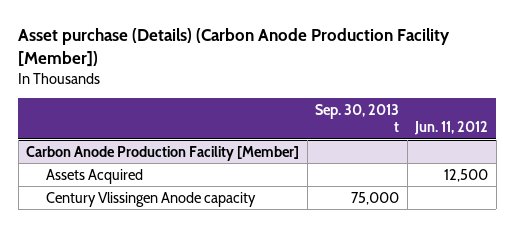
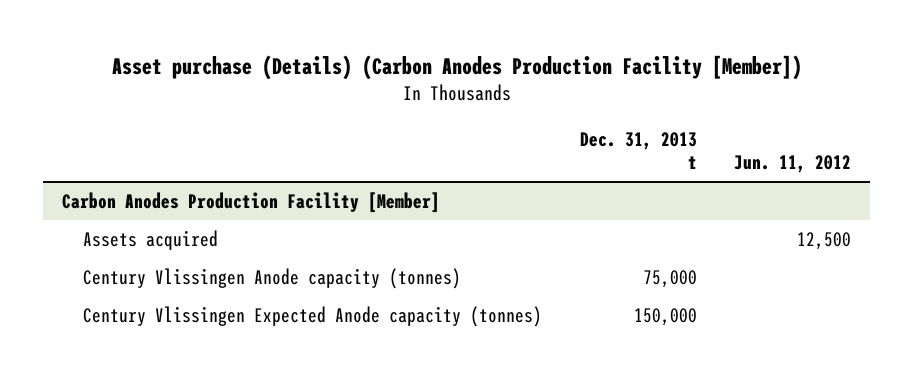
- Asset purchase (Details) (Carbon Anode Production Facility [Member])
+ Asset purchase (Details) (Carbon Anodes Production Facility [Member])
- | Sep. 30, 2013 t | Jun. 11, 2012
+ | Dec. 31, 2013 t | Jun. 11, 2012
- Carbon Anode Production Facility [Member]
- Assets Acquired | | 12,500
- Century Vlissingen Anode capacity | 75,000 |
+ Carbon Anodes Production Facility [Member]
+ Assets acquired | | 12,500
+ Century Vlissingen Anode capacity (tonnes) | 75,000 |
+ Century Vlissingen Expected Anode capacity (tonnes) | 150,000 |

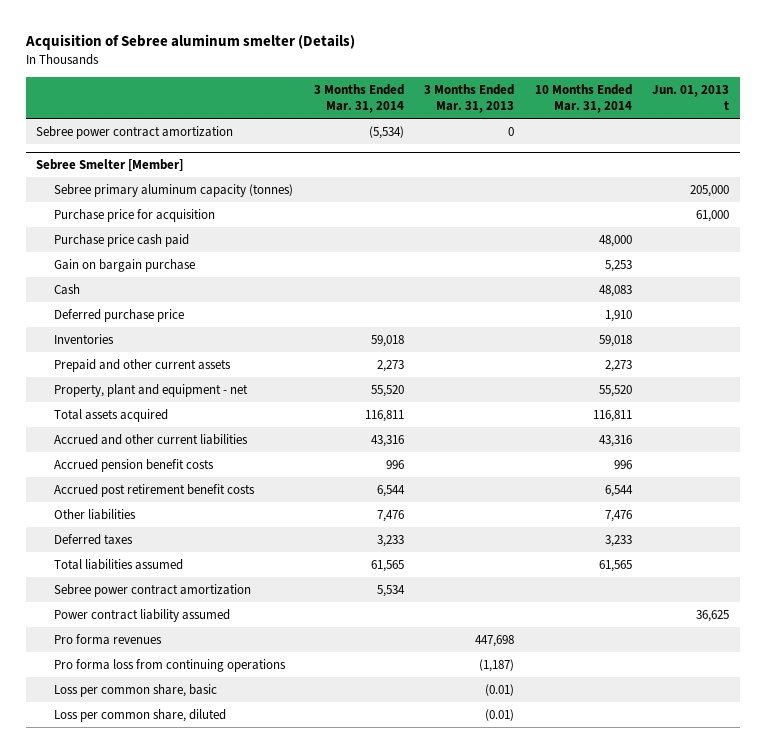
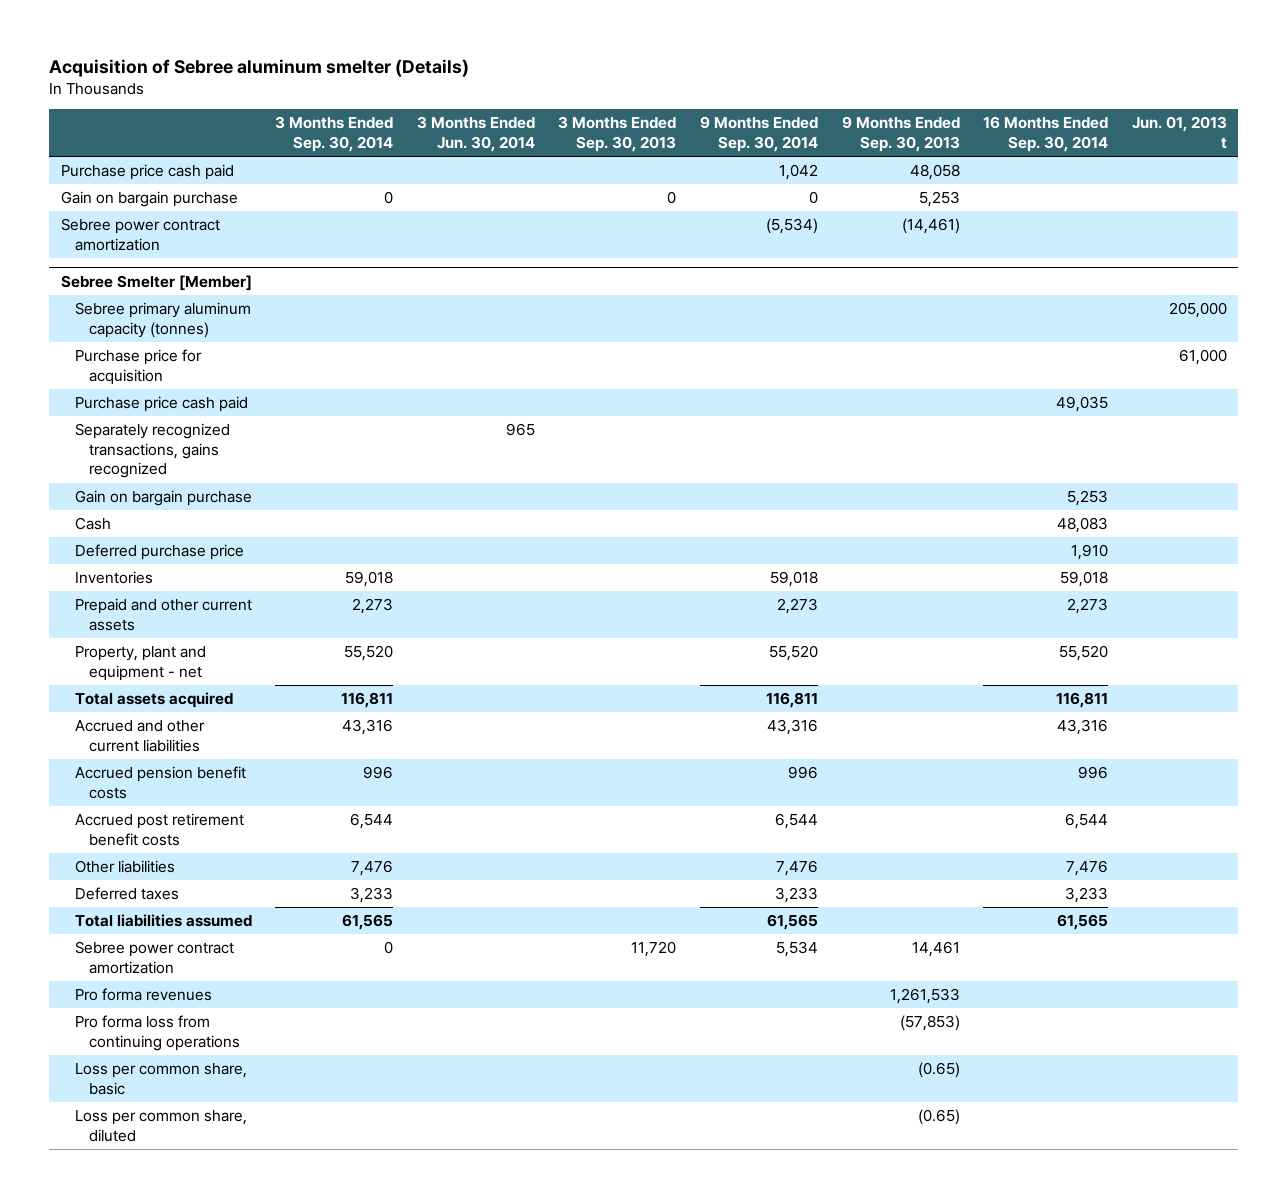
- | 3 Months Ended Mar. 31, 2014 | 3 Months Ended Mar. 31, 2013 | 10 Months Ended Mar. 31, 2014 | Jun. 01, 2013 t
+ | 3 Months Ended Sep. 30, 2014 | 3 Months Ended Jun. 30, 2014 | 3 Months Ended Sep. 30, 2013 | 9 Months Ended Sep. 30, 2014 | 9 Months Ended Sep. 30, 2013 | 16 Months Ended Sep. 30, 2014 | Jun. 01, 2013 t
+ Purchase price cash paid | | | | 1,042 | 48,058 | |
+ Gain on bargain purchase | 0 | | 0 | 0 | 5,253 | |
@ Sebree Smelter [Member]
+ Separately recognized transactions, gains recognized | | 965 | | | | |
- Power contract liability assumed | | | | 36,625

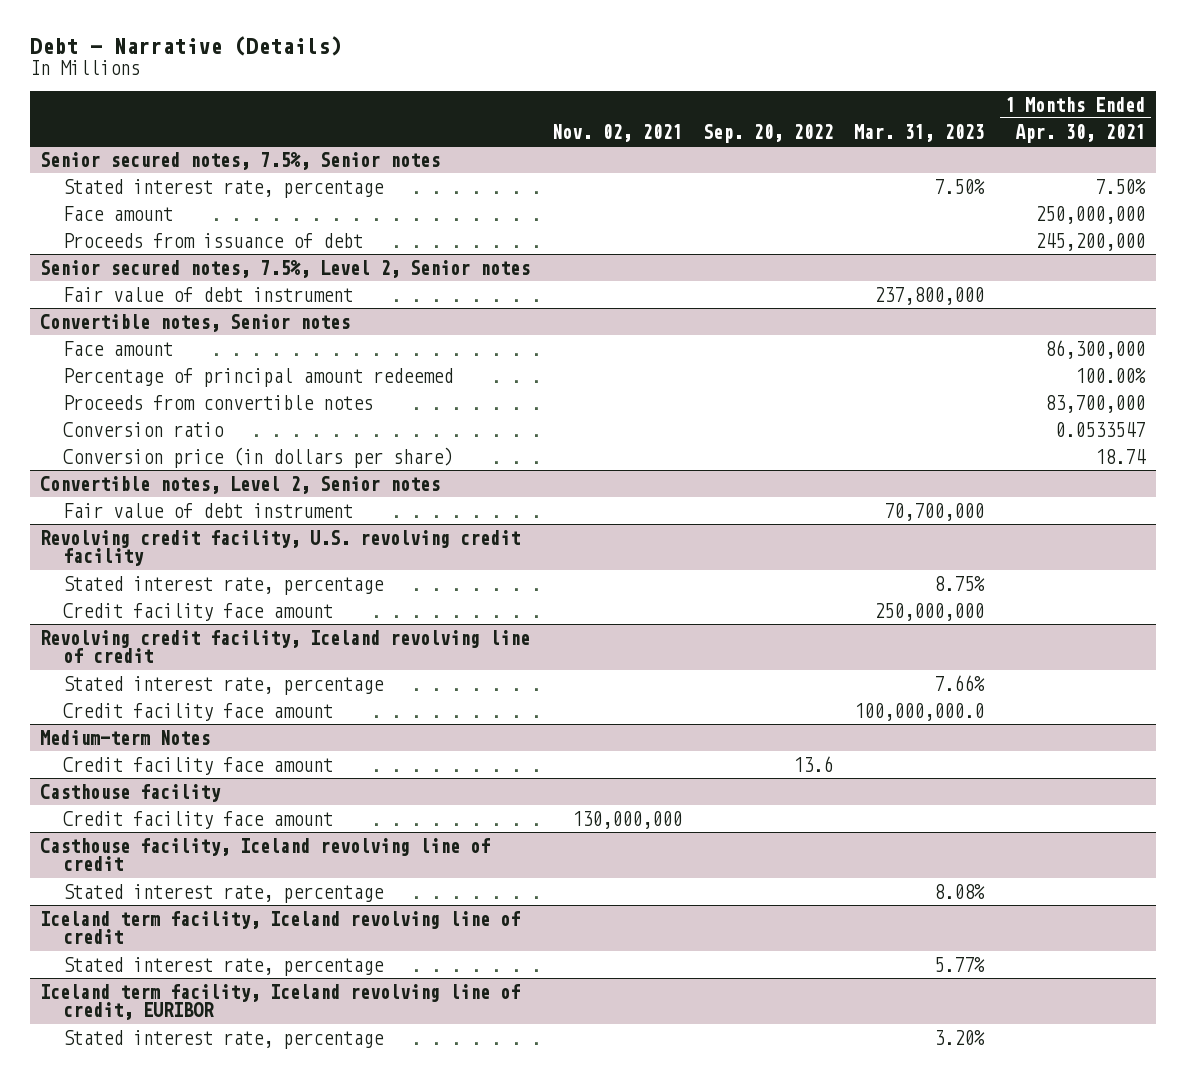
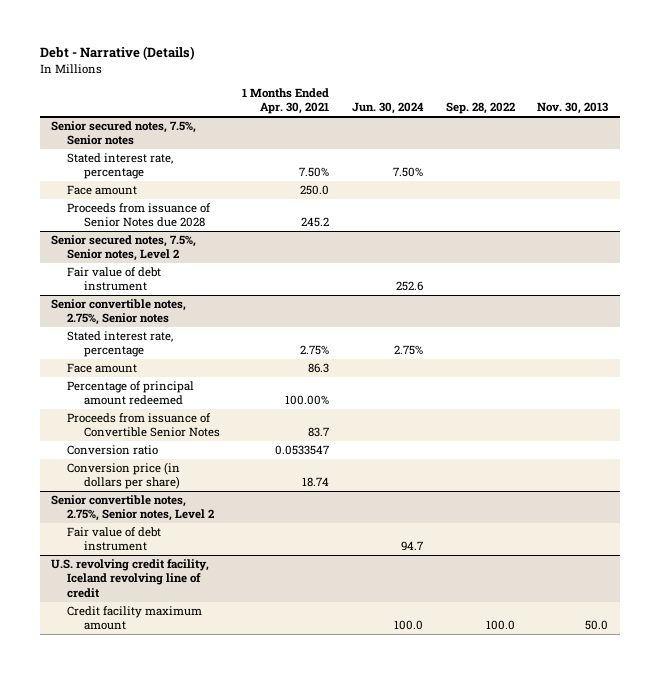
- | Nov. 02, 2021 | Sep. 20, 2022 | Mar. 31, 2023 | 1 Months Ended Apr. 30, 2021
+ | 1 Months Ended Apr. 30, 2021 | Jun. 30, 2024 | Sep. 28, 2022 | Nov. 30, 2013
@ Senior secured notes, 7.5%, Senior notes
- Face amount | | | | 250,000,000
- Proceeds from issuance of debt | | | | 245,200,000
- Senior secured notes, 7.5%, Level 2, Senior notes
@ Senior secured notes, 7.5%, Senior notes
+ Face amount | 250.0 | | |
+ Proceeds from issuance of Senior Notes due 2028 | 245.2 | | |
+ Senior secured notes, 7.5%, Senior notes, Level 2
- Convertible notes, Senior notes
- Face amount | | | | 86,300,000
+ Senior convertible notes, 2.75%, Senior notes
+ Stated interest rate, percentage | 2.75% | 2.75% | |
+ Face amount | 86.3 | | |
- Proceeds from convertible notes | | | | 83,700,000
+ Proceeds from issuance of Convertible Senior Notes | 83.7 | | |
- Convertible notes, Level 2, Senior notes
+ Senior convertible notes, 2.75%, Senior notes, Level 2
- Revolving credit facility, U.S. revolving credit facility
- Stated interest rate, percentage | | | 8.75% |
- Credit facility face amount | | | 250,000,000 |
- Revolving credit facility, Iceland revolving line of credit
- Stated interest rate, percentage | | | 7.66% |
- Credit facility face amount | | | 100,000,000.0 |
- Medium-term Notes
- Credit facility face amount | | 13.6 | |
- Casthouse facility
- Credit facility face amount | 130,000,000 | | |
- Casthouse facility, Iceland revolving line of credit
- Stated interest rate, percentage | | | 8.08% |
- Iceland term facility, Iceland revolving line of credit
- Stated interest rate, percentage | | | 5.77% |
- Iceland term facility, Iceland revolving line of credit, EURIBOR
- Stated interest rate, percentage | | | 3.20% |
+ U.S. revolving credit facility, Iceland revolving line of credit
+ Credit facility maximum amount | | 100.0 | 100.0 | 50.0

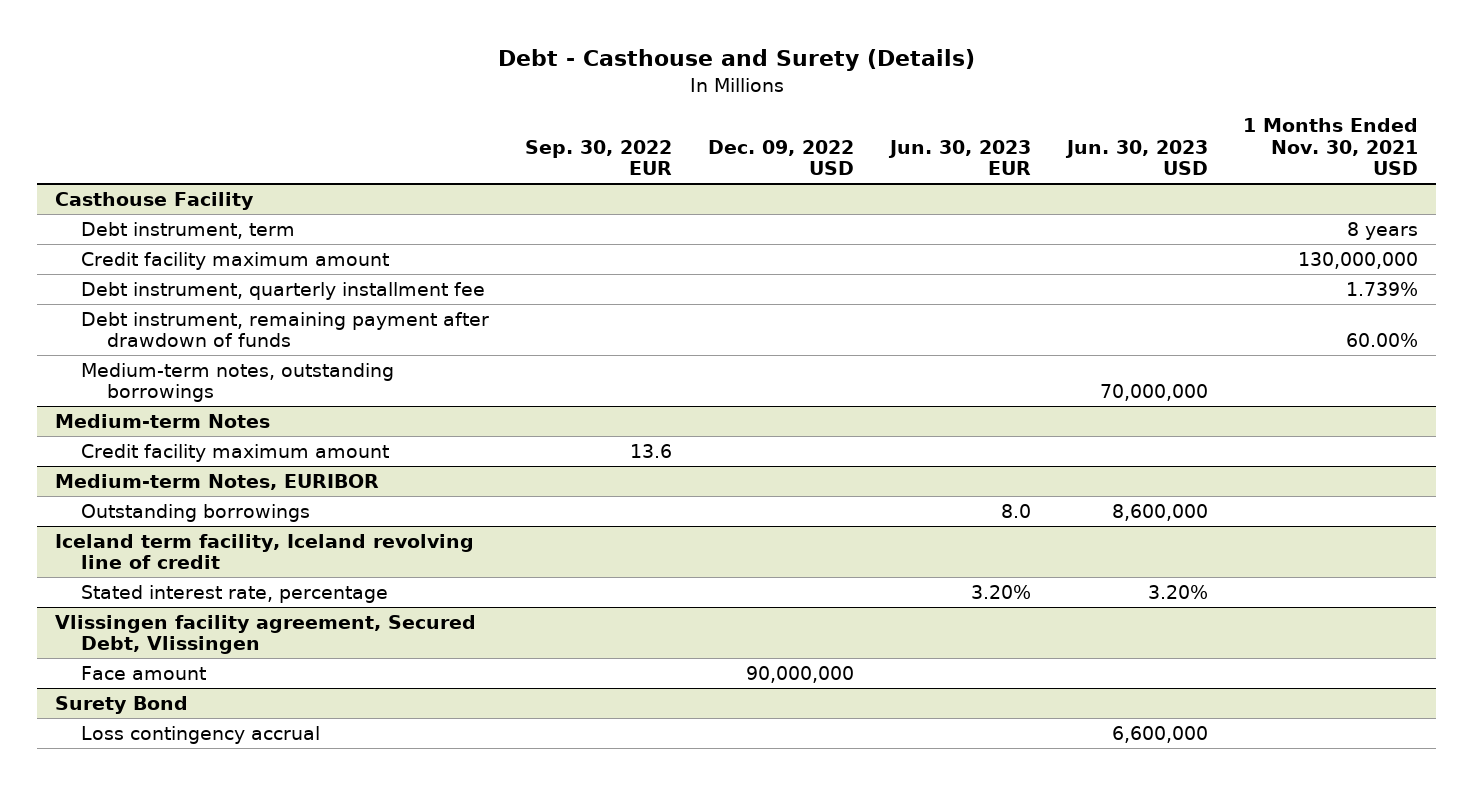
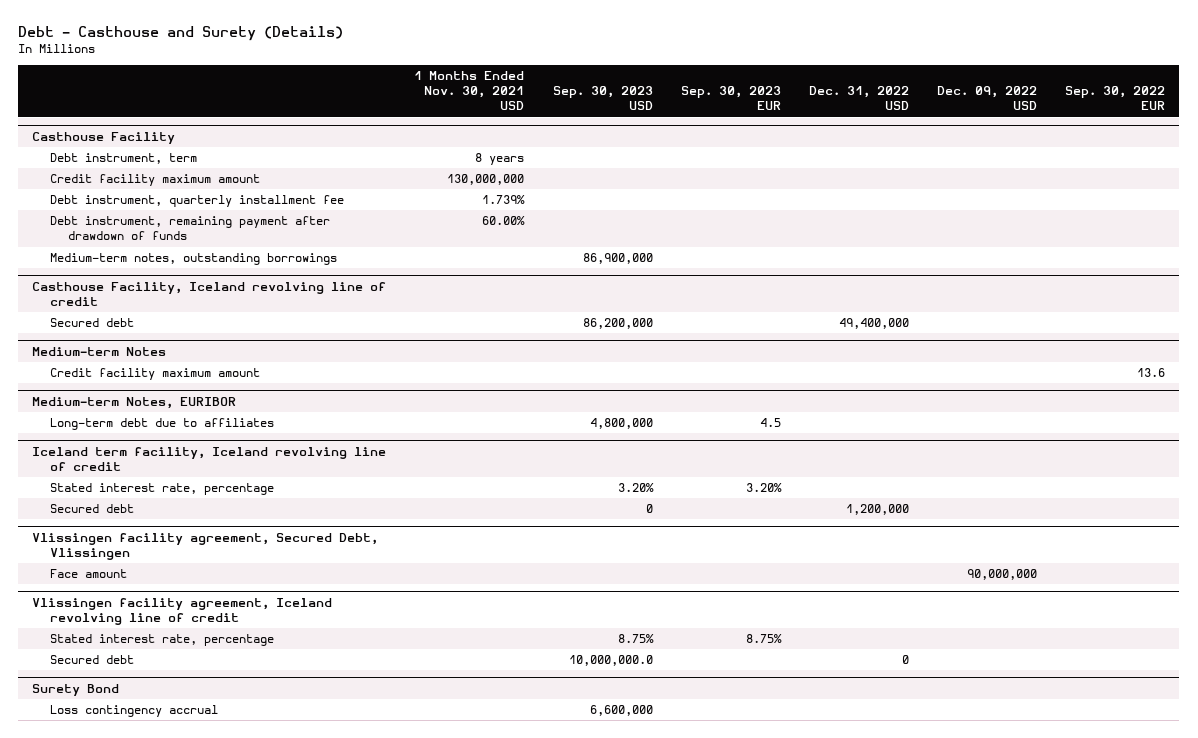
- | Sep. 30, 2022 EUR | Dec. 09, 2022 USD | Jun. 30, 2023 EUR | Jun. 30, 2023 USD | 1 Months Ended Nov. 30, 2021 USD
+ | 1 Months Ended Nov. 30, 2021 USD | Sep. 30, 2023 USD | Sep. 30, 2023 EUR | Dec. 31, 2022 USD | Dec. 09, 2022 USD | Sep. 30, 2022 EUR
+ Casthouse Facility, Iceland revolving line of credit
+ Secured debt | | 86,200,000 | | 49,400,000 | |
@ Medium-term Notes, EURIBOR
- Outstanding borrowings | | | 8.0 | 8,600,000 |
+ Long-term debt due to affiliates | | 4,800,000 | 4.5 | | |
@ Iceland term facility, Iceland revolving line of credit
+ Secured debt | | 0 | | 1,200,000 | |
+ Vlissingen facility agreement, Iceland revolving line of credit
+ Stated interest rate, percentage | | 8.75% | 8.75% | | |
+ Secured debt | | 10,000,000.0 | | 0 | |

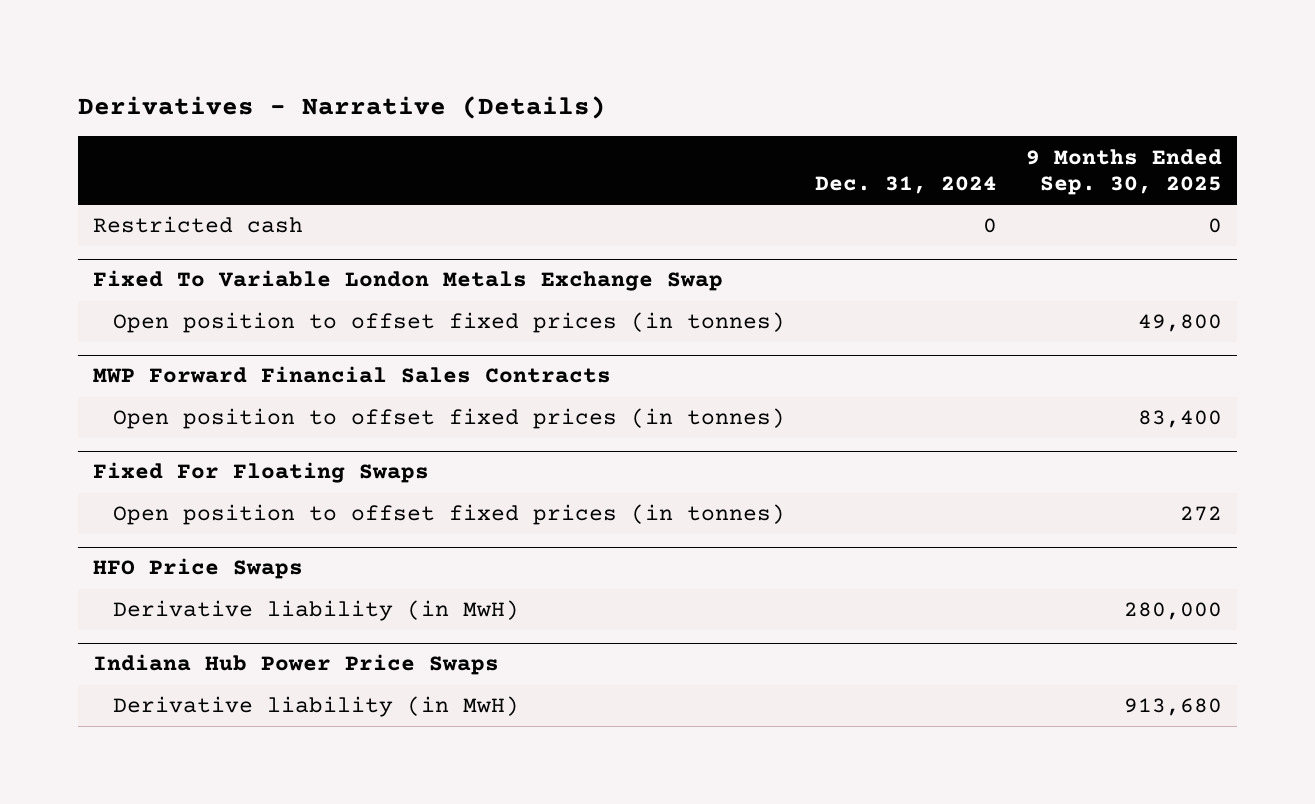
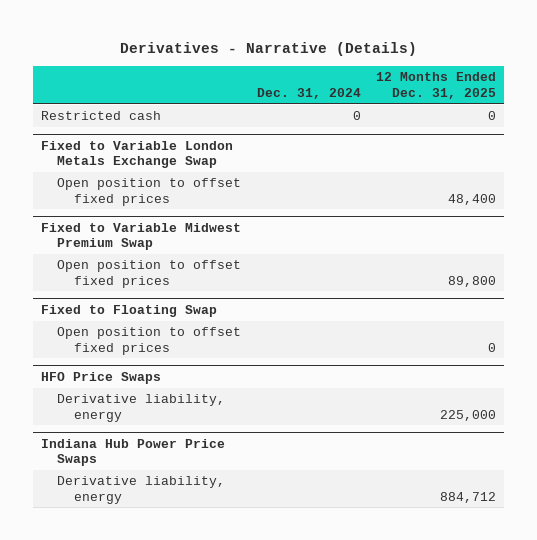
- | Dec. 31, 2024 | 9 Months Ended Sep. 30, 2025
+ | Dec. 31, 2024 | 12 Months Ended Dec. 31, 2025
- Fixed To Variable London Metals Exchange Swap
- Open position to offset fixed prices (in tonnes) | | 49,800
- MWP Forward Financial Sales Contracts
- Open position to offset fixed prices (in tonnes) | | 83,400
- Fixed For Floating Swaps
- Open position to offset fixed prices (in tonnes) | | 272
+ Fixed to Variable London Metals Exchange Swap
+ Open position to offset fixed prices | | 48,400
+ Fixed to Variable Midwest Premium Swap
+ Open position to offset fixed prices | | 89,800
+ Fixed to Floating Swap
+ Open position to offset fixed prices | | 0
@ HFO Price Swaps
- Derivative liability (in MwH) | | 280,000
+ Derivative liability, energy | | 225,000
@ Indiana Hub Power Price Swaps
- Derivative liability (in MwH) | | 913,680
+ Derivative liability, energy | | 884,712

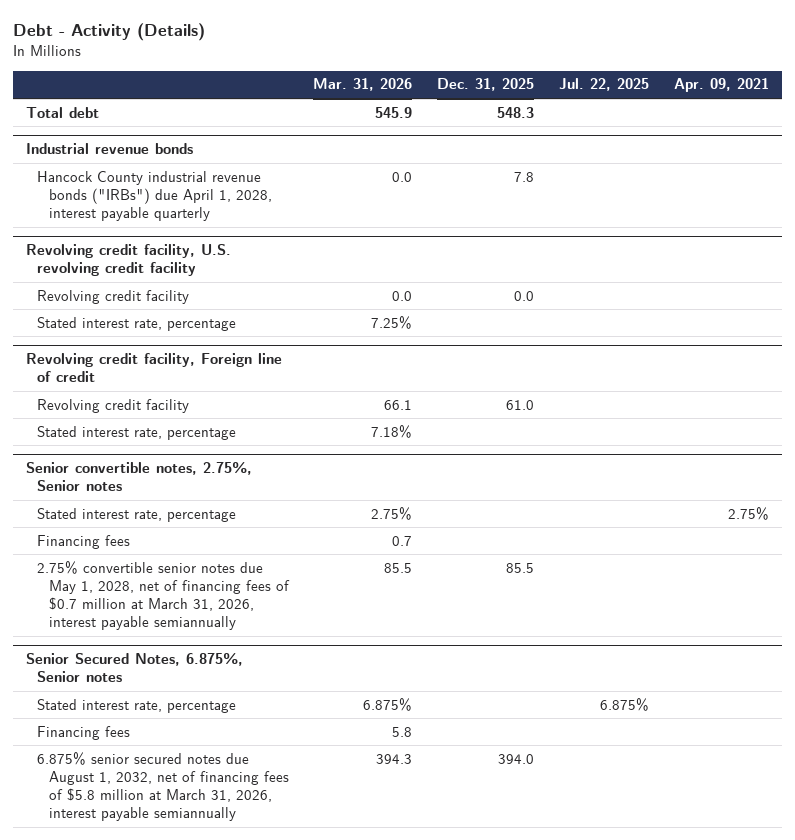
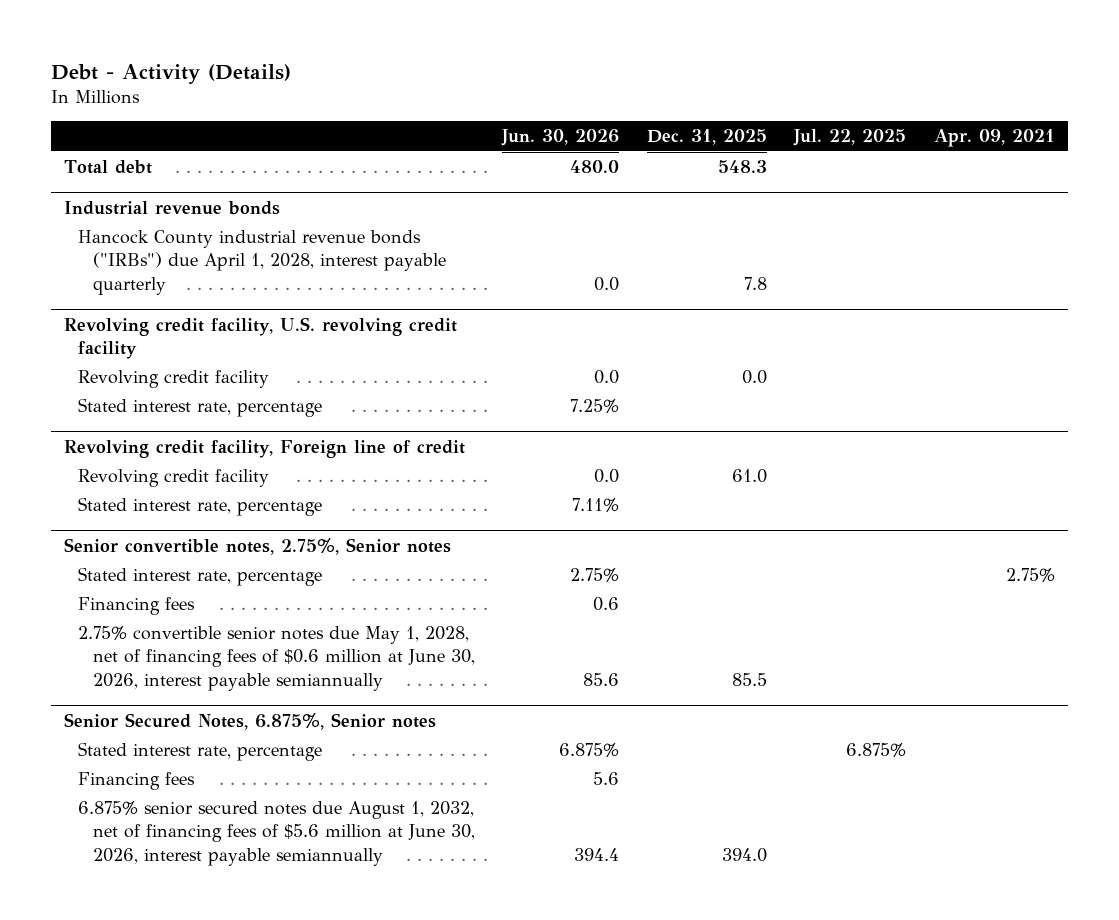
- | Mar. 31, 2026 | Dec. 31, 2025 | Jul. 22, 2025 | Apr. 09, 2021
+ | Jun. 30, 2026 | Dec. 31, 2025 | Jul. 22, 2025 | Apr. 09, 2021
@ Senior convertible notes, 2.75%, Senior notes
- 2.75% convertible senior notes due May 1, 2028, net of financing fees of $0.7 million at March 31, 2026, interest payable semiannually | 85.5 | 85.5 | |
+ 2.75% convertible senior notes due May 1, 2028, net of financing fees of $0.6 million at June 30, 2026, interest payable semiannually | 85.6 | 85.5 | |
@ Senior Secured Notes, 6.875%, Senior notes
- 6.875% senior secured notes due August 1, 2032, net of financing fees of $5.8 million at March 31, 2026, interest payable semiannually | 394.3 | 394.0 | |
+ 6.875% senior secured notes due August 1, 2032, net of financing fees of $5.6 million at June 30, 2026, interest payable semiannually | 394.4 | 394.0 | |

